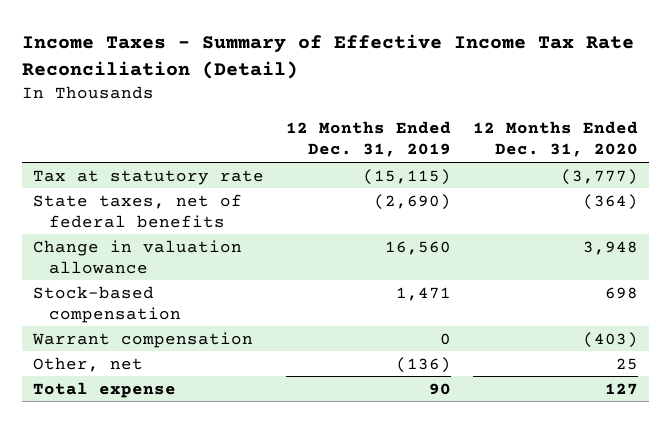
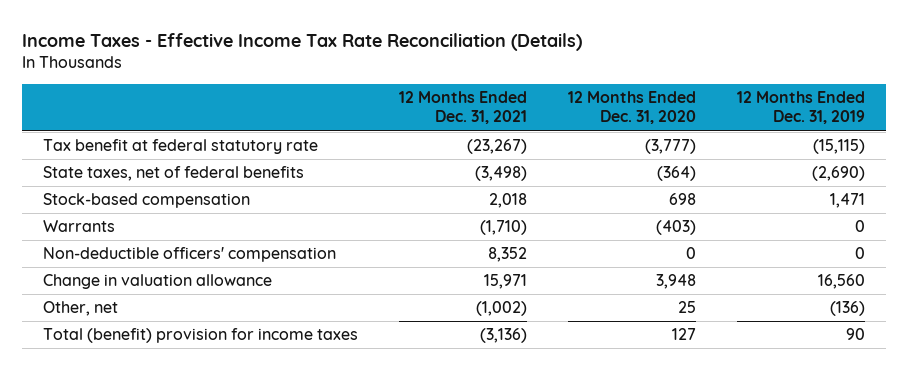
- Income Taxes - Summary of Effective Income Tax Rate Reconciliation (Detail)
+ Income Taxes - Effective Income Tax Rate Reconciliation (Details)
- | 12 Months Ended Dec. 31, 2019 | 12 Months Ended Dec. 31, 2020
+ | 12 Months Ended Dec. 31, 2021 | 12 Months Ended Dec. 31, 2020 | 12 Months Ended Dec. 31, 2019
- Tax at statutory rate | (15,115) | (3,777)
+ Tax benefit at federal statutory rate | (23,267) | (3,777) | (15,115)
- Warrant compensation | 0 | (403)
+ Warrants | (1,710) | (403) | 0
+ Non-deductible officers' compensation | 8,352 | 0 | 0
moved down: Change in valuation allowance | 15,971 | 3,948 | 16,560
- Total expense | 90 | 127
+ Total (benefit) provision for income taxes | (3,136) | 127 | 90

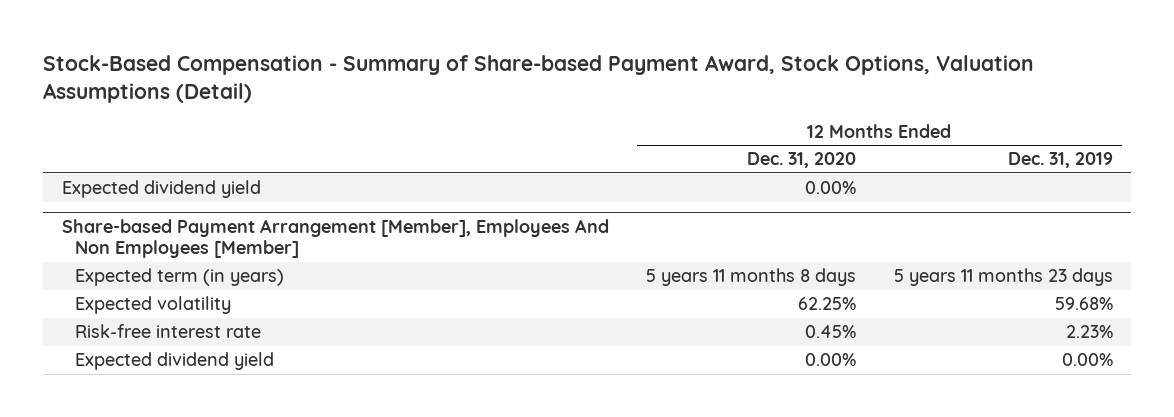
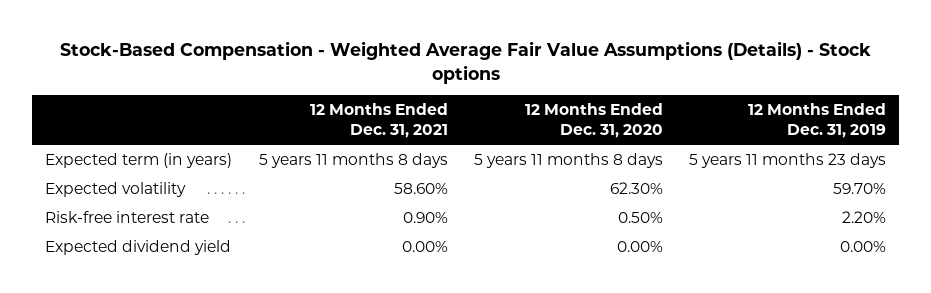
- Stock-Based Compensation - Summary of Share-based Payment Award, Stock Options, Valuation Assumptions (Detail)
+ Stock-Based Compensation - Weighted Average Fair Value Assumptions (Details) - Stock options
- | 12 Months Ended Dec. 31, 2020 | 12 Months Ended Dec. 31, 2019
+ | 12 Months Ended Dec. 31, 2021 | 12 Months Ended Dec. 31, 2020 | 12 Months Ended Dec. 31, 2019
- Expected dividend yield | 0.00% |
- Share-based Payment Arrangement [Member], Employees And Non Employees [Member]
- Expected volatility | 62.25% | 59.68%
- Risk-free interest rate | 0.45% | 2.23%
+ Expected volatility | 58.60% | 62.30% | 59.70%
+ Risk-free interest rate | 0.90% | 0.50% | 2.20%

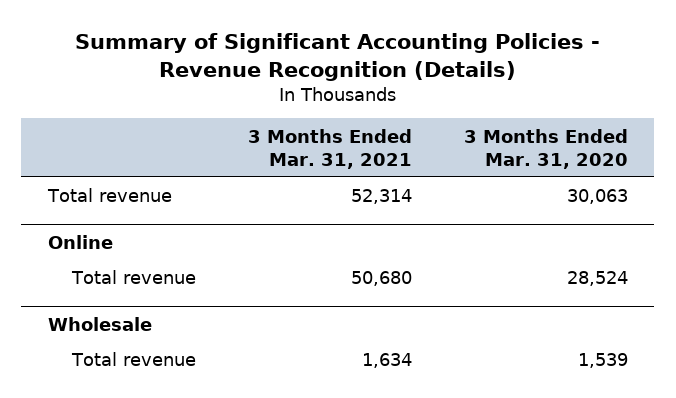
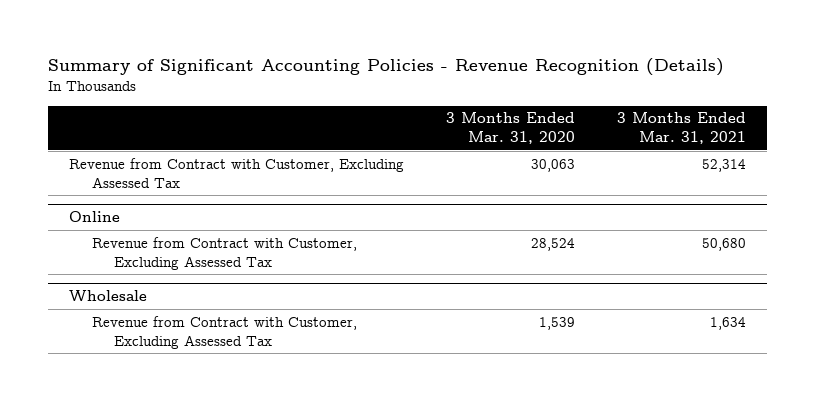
- | 3 Months Ended Mar. 31, 2021 | 3 Months Ended Mar. 31, 2020
+ | 3 Months Ended Mar. 31, 2020 | 3 Months Ended Mar. 31, 2021
- Total revenue | 52,314 | 30,063
+ Revenue from Contract with Customer, Excluding Assessed Tax | 30,063 | 52,314
@ Online
- Total revenue | 50,680 | 28,524
+ Revenue from Contract with Customer, Excluding Assessed Tax | 28,524 | 50,680
@ Wholesale
- Total revenue | 1,634 | 1,539
+ Revenue from Contract with Customer, Excluding Assessed Tax | 1,539 | 1,634

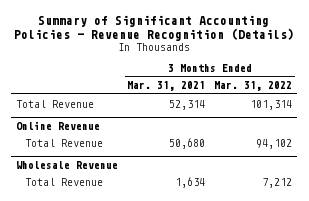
- | 3 Months Ended Mar. 31, 2020 | 3 Months Ended Mar. 31, 2021
+ | 3 Months Ended Mar. 31, 2021 | 3 Months Ended Mar. 31, 2022
- Revenue from Contract with Customer, Excluding Assessed Tax | 30,063 | 52,314
- Online
- Revenue from Contract with Customer, Excluding Assessed Tax | 28,524 | 50,680
- Wholesale
- Revenue from Contract with Customer, Excluding Assessed Tax | 1,539 | 1,634
+ Total Revenue | 52,314 | 101,314
+ Online Revenue
+ Total Revenue | 50,680 | 94,102
+ Wholesale Revenue
+ Total Revenue | 1,634 | 7,212

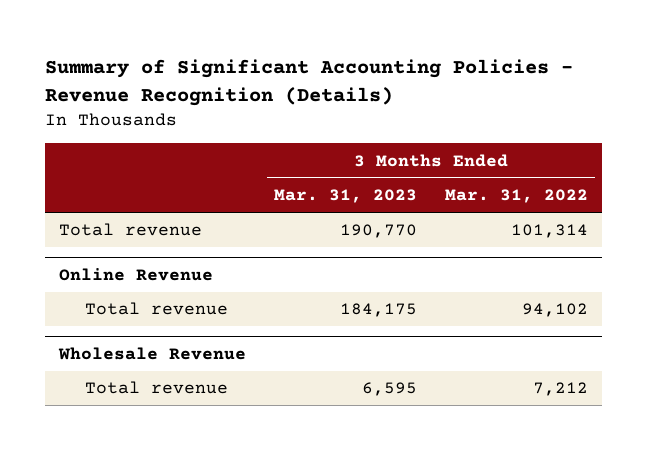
- | 3 Months Ended Mar. 31, 2021 | 3 Months Ended Mar. 31, 2022
+ | 3 Months Ended Mar. 31, 2023 | 3 Months Ended Mar. 31, 2022
- Total Revenue | 52,314 | 101,314
+ Total revenue | 190,770 | 101,314
@ Online Revenue
- Total Revenue | 50,680 | 94,102
+ Total revenue | 184,175 | 94,102
@ Wholesale Revenue
- Total Revenue | 1,634 | 7,212
+ Total revenue | 6,595 | 7,212

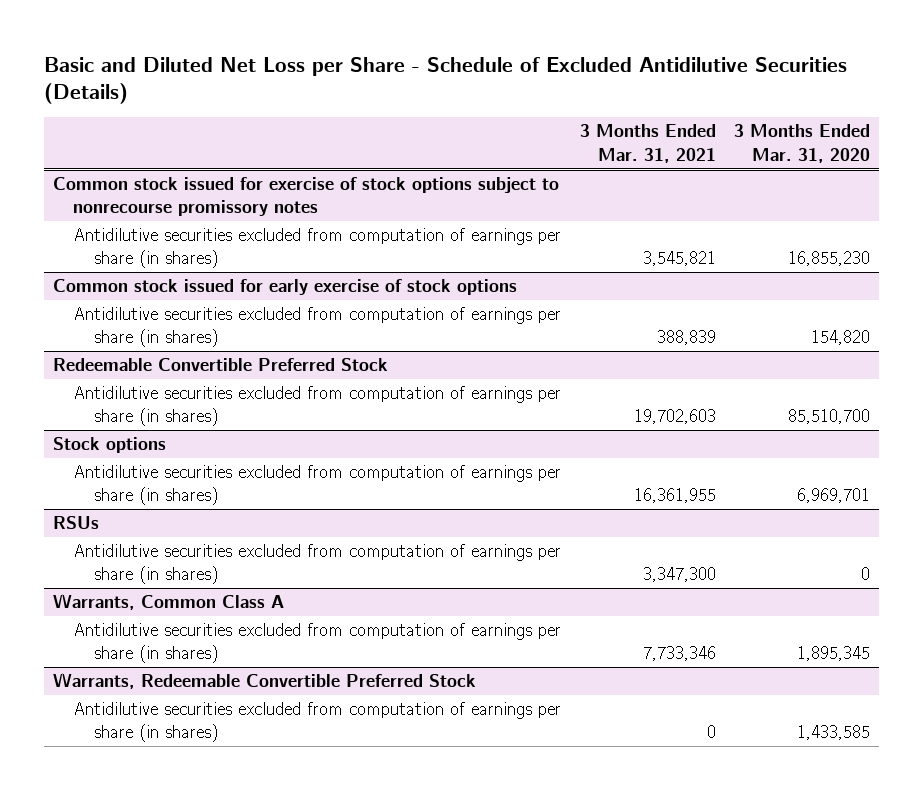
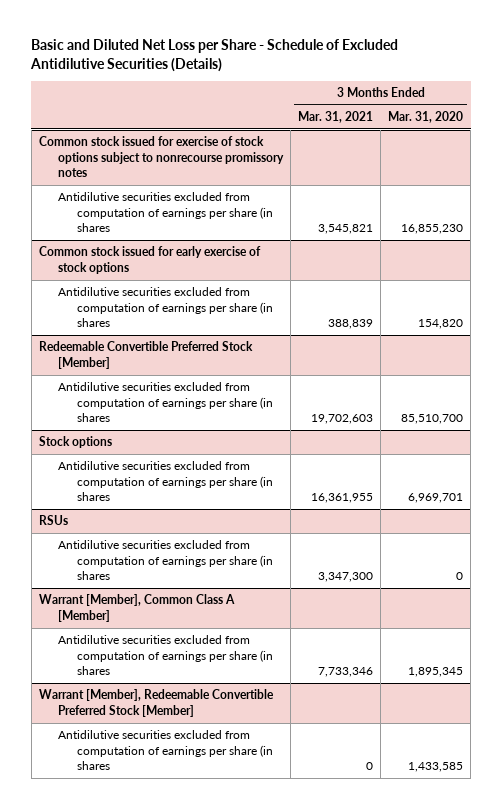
@ Common stock issued for exercise of stock options subject to nonrecourse promissory notes
- Antidilutive securities excluded from computation of earnings per share (in shares) | 3,545,821 | 16,855,230
+ Antidilutive securities excluded from computation of earnings per share (in shares | 3,545,821 | 16,855,230
@ Common stock issued for early exercise of stock options
- Antidilutive securities excluded from computation of earnings per share (in shares) | 388,839 | 154,820
- Redeemable Convertible Preferred Stock
- Antidilutive securities excluded from computation of earnings per share (in shares) | 19,702,603 | 85,510,700
@ Common stock issued for early exercise of stock options
+ Antidilutive securities excluded from computation of earnings per share (in shares | 388,839 | 154,820
+ Redeemable Convertible Preferred Stock [Member]
+ Antidilutive securities excluded from computation of earnings per share (in shares | 19,702,603 | 85,510,700
@ Stock options
- Antidilutive securities excluded from computation of earnings per share (in shares) | 16,361,955 | 6,969,701
+ Antidilutive securities excluded from computation of earnings per share (in shares | 16,361,955 | 6,969,701
@ RSUs
- Antidilutive securities excluded from computation of earnings per share (in shares) | 3,347,300 | 0
- Warrants, Common Class A
- Antidilutive securities excluded from computation of earnings per share (in shares) | 7,733,346 | 1,895,345
- Warrants, Redeemable Convertible Preferred Stock
- Antidilutive securities excluded from computation of earnings per share (in shares) | 0 | 1,433,585
@ RSUs
+ Antidilutive securities excluded from computation of earnings per share (in shares | 3,347,300 | 0
+ Warrant [Member], Common Class A [Member]
+ Antidilutive securities excluded from computation of earnings per share (in shares | 7,733,346 | 1,895,345
+ Warrant [Member], Redeemable Convertible Preferred Stock [Member]
+ Antidilutive securities excluded from computation of earnings per share (in shares | 0 | 1,433,585

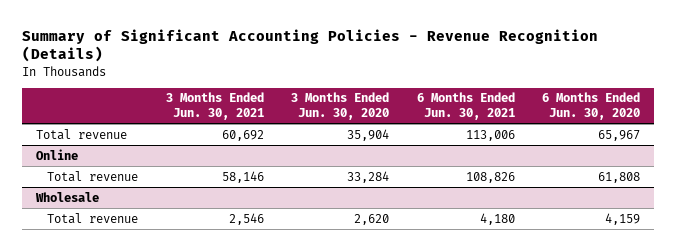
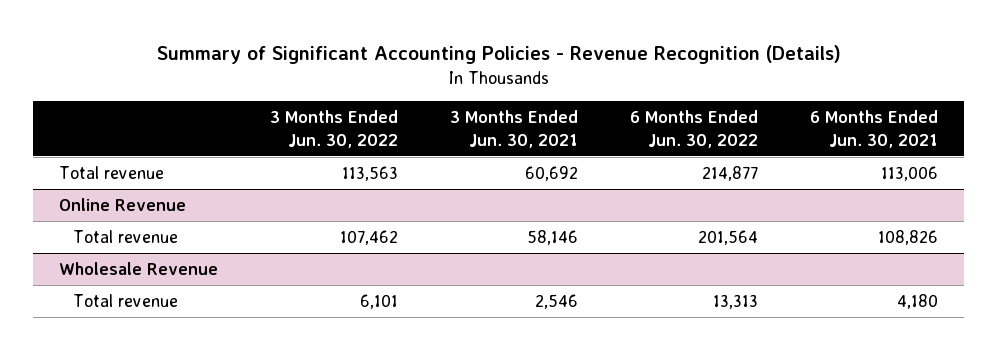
- | 3 Months Ended Jun. 30, 2021 | 3 Months Ended Jun. 30, 2020 | 6 Months Ended Jun. 30, 2021 | 6 Months Ended Jun. 30, 2020
+ | 3 Months Ended Jun. 30, 2022 | 3 Months Ended Jun. 30, 2021 | 6 Months Ended Jun. 30, 2022 | 6 Months Ended Jun. 30, 2021
- Online
+ Online Revenue
- Wholesale
+ Wholesale Revenue

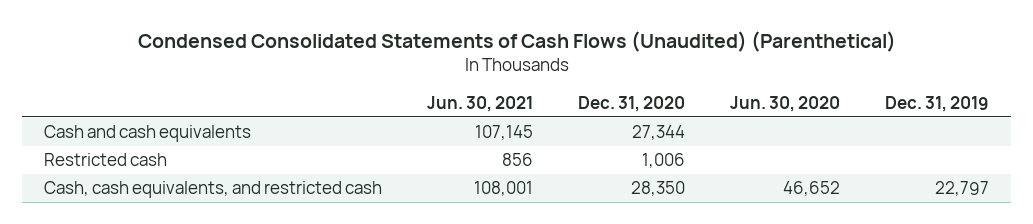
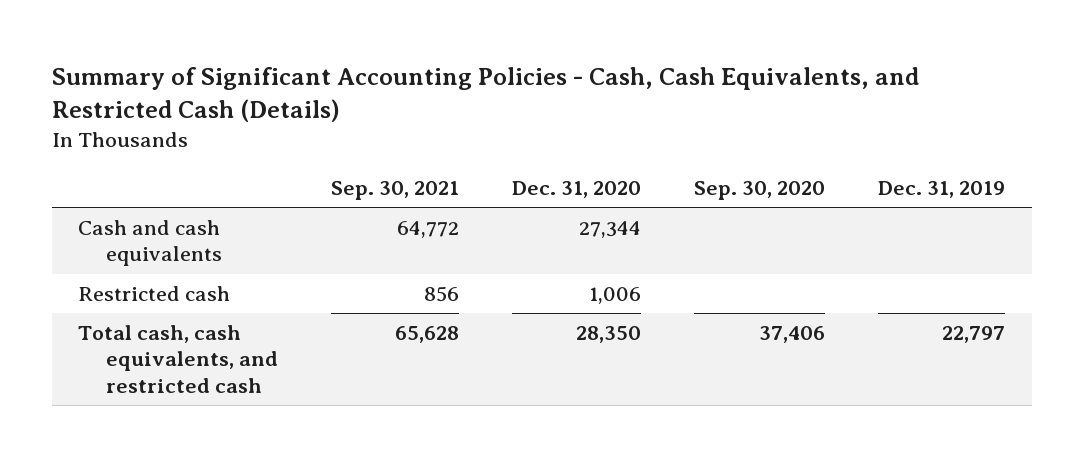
- Condensed Consolidated Statements of Cash Flows (Unaudited) (Parenthetical)
+ Summary of Significant Accounting Policies - Cash, Cash Equivalents, and Restricted Cash (Details)
- | Jun. 30, 2021 | Dec. 31, 2020 | Jun. 30, 2020 | Dec. 31, 2019
+ | Sep. 30, 2021 | Dec. 31, 2020 | Sep. 30, 2020 | Dec. 31, 2019
- Cash, cash equivalents, and restricted cash | 108,001 | 28,350 | 46,652 | 22,797
+ Total cash, cash equivalents, and restricted cash | 65,628 | 28,350 | 37,406 | 22,797

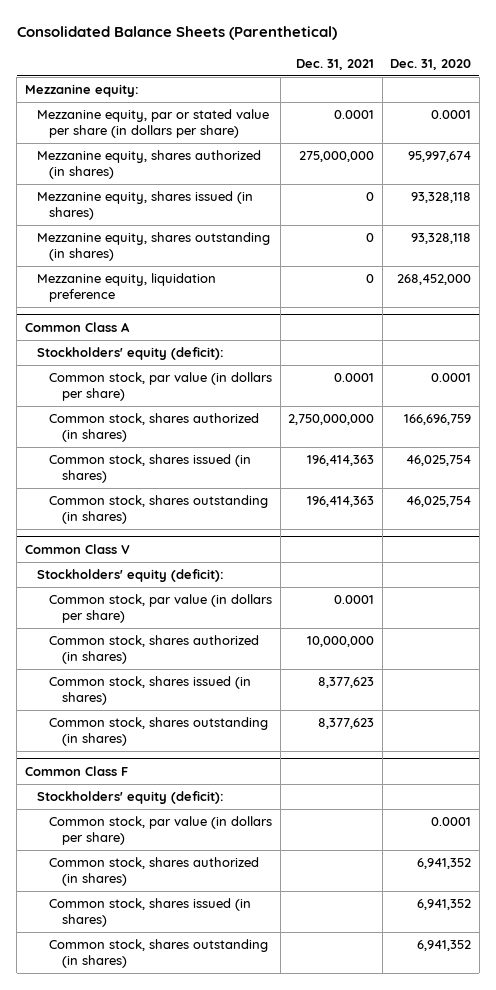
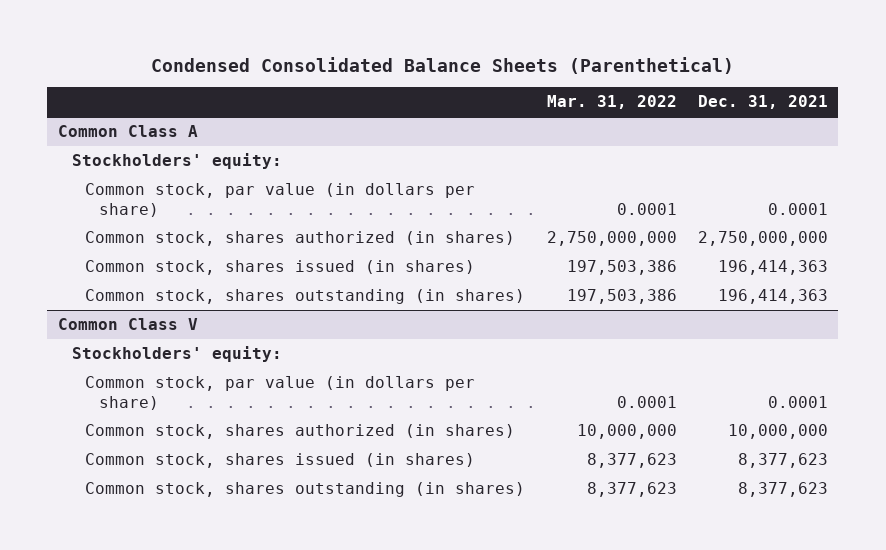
- Consolidated Balance Sheets (Parenthetical)
+ Condensed Consolidated Balance Sheets (Parenthetical)
- | Dec. 31, 2021 | Dec. 31, 2020
+ | Mar. 31, 2022 | Dec. 31, 2021
- Mezzanine equity:
- Mezzanine equity, par or stated value per share (in dollars per share) | 0.0001 | 0.0001
- Mezzanine equity, shares authorized (in shares) | 275,000,000 | 95,997,674
- Mezzanine equity, shares issued (in shares) | 0 | 93,328,118
- Mezzanine equity, shares outstanding (in shares) | 0 | 93,328,118
- Mezzanine equity, liquidation preference | 0 | 268,452,000
@ Common Class A
- Stockholders' equity (deficit):
+ Stockholders' equity:
@ Common Class V
- Stockholders' equity (deficit):
+ Stockholders' equity:
- Common Class F
- Stockholders' equity (deficit):
- Common stock, par value (in dollars per share) | | 0.0001
- Common stock, shares authorized (in shares) | | 6,941,352
- Common stock, shares issued (in shares) | | 6,941,352
- Common stock, shares outstanding (in shares) | | 6,941,352

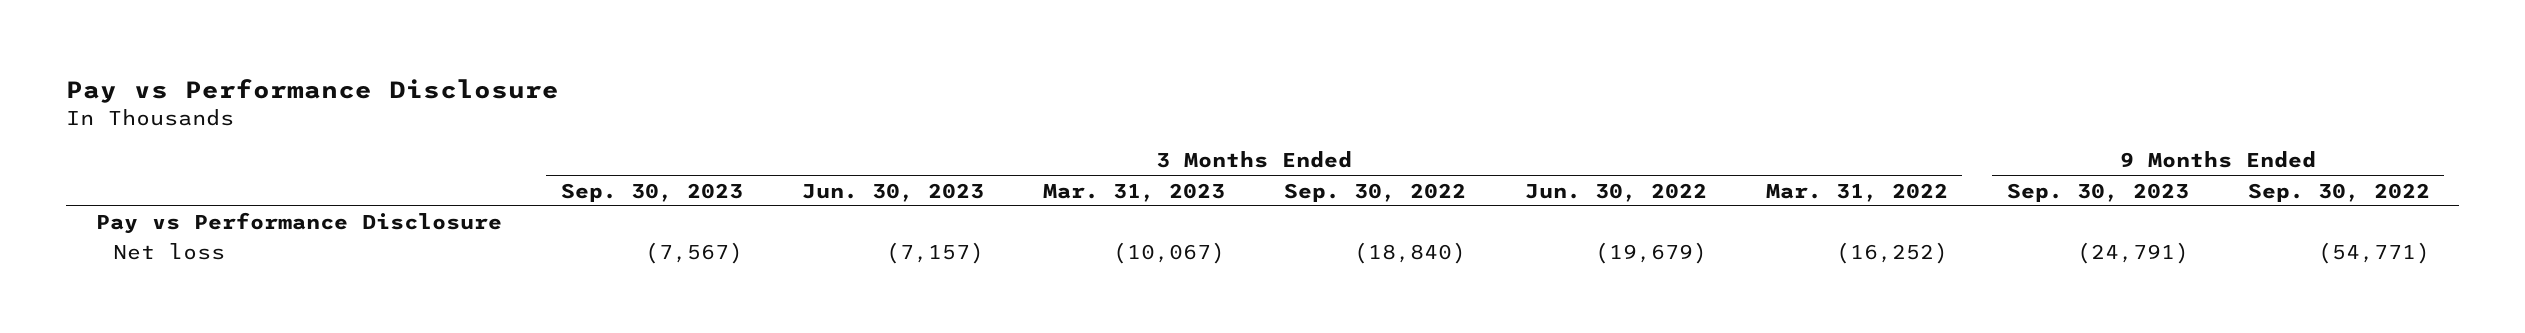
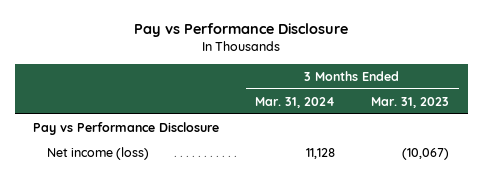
- | 3 Months Ended Sep. 30, 2023 | 3 Months Ended Jun. 30, 2023 | 3 Months Ended Mar. 31, 2023 | 3 Months Ended Sep. 30, 2022 | 3 Months Ended Jun. 30, 2022 | 3 Months Ended Mar. 31, 2022 | 9 Months Ended Sep. 30, 2023 | 9 Months Ended Sep. 30, 2022
+ | 3 Months Ended Mar. 31, 2024 | 3 Months Ended Mar. 31, 2023
- Net loss | (7,567) | (7,157) | (10,067) | (18,840) | (19,679) | (16,252) | (24,791) | (54,771)
+ Net income (loss) | 11,128 | (10,067)

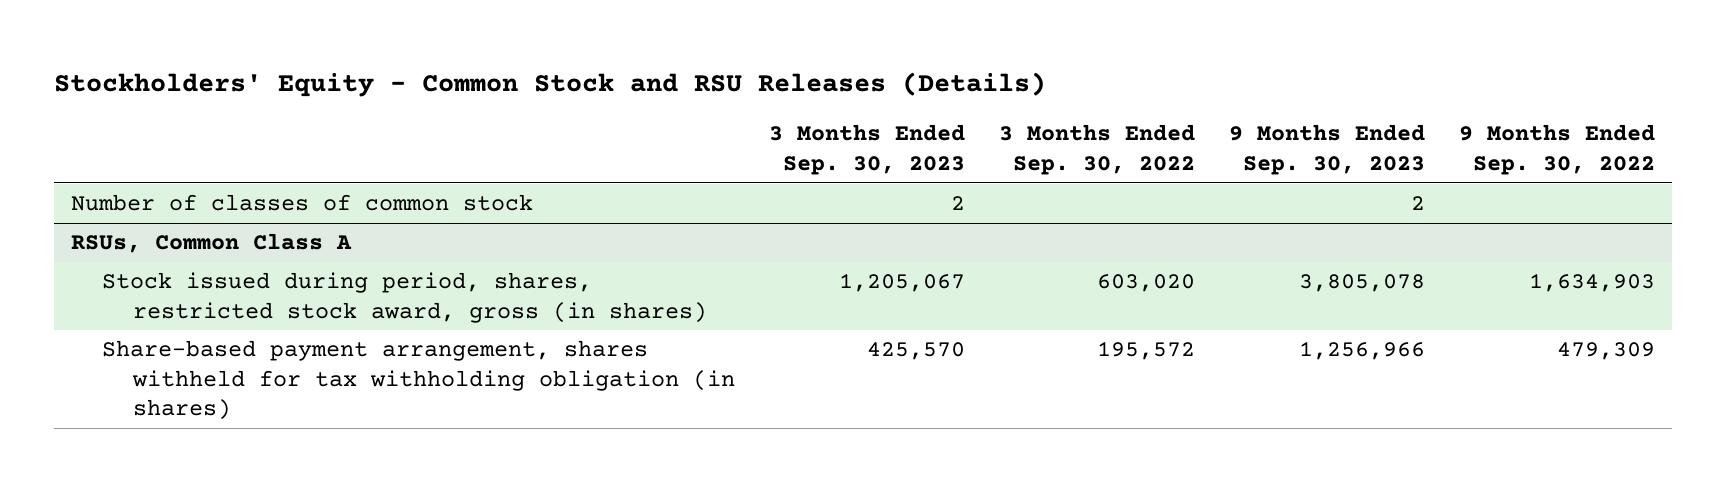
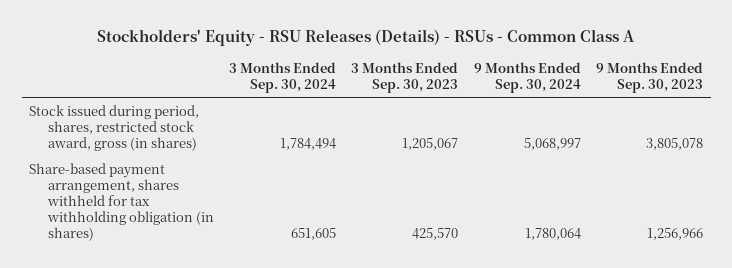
- Stockholders' Equity - Common Stock and RSU Releases (Details)
+ Stockholders' Equity - RSU Releases (Details) - RSUs - Common Class A
- | 3 Months Ended Sep. 30, 2023 | 3 Months Ended Sep. 30, 2022 | 9 Months Ended Sep. 30, 2023 | 9 Months Ended Sep. 30, 2022
+ | 3 Months Ended Sep. 30, 2024 | 3 Months Ended Sep. 30, 2023 | 9 Months Ended Sep. 30, 2024 | 9 Months Ended Sep. 30, 2023
- Number of classes of common stock | 2 | | 2 |
- RSUs, Common Class A

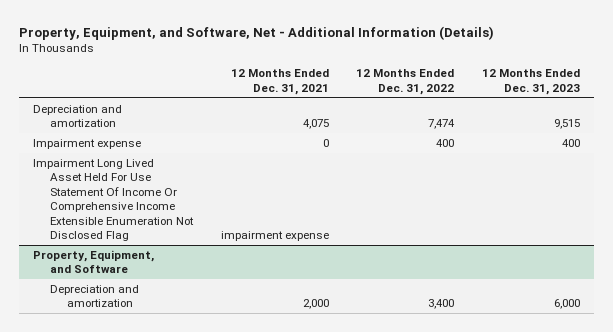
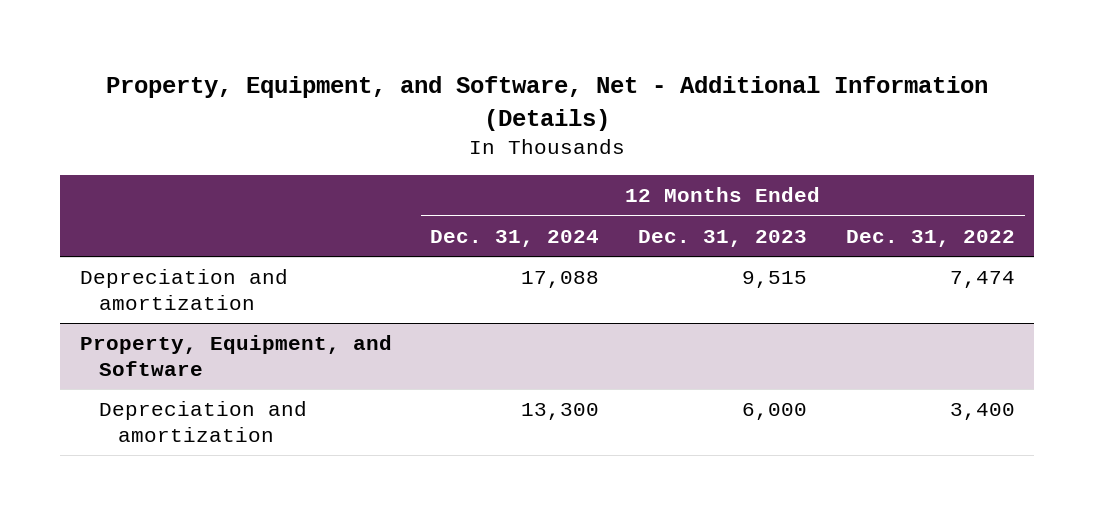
- | 12 Months Ended Dec. 31, 2021 | 12 Months Ended Dec. 31, 2022 | 12 Months Ended Dec. 31, 2023
+ | 12 Months Ended Dec. 31, 2024 | 12 Months Ended Dec. 31, 2023 | 12 Months Ended Dec. 31, 2022
- Impairment expense | 0 | 400 | 400
- Impairment Long Lived Asset Held For Use Statement Of Income Or Comprehensive Income Extensible Enumeration Not Disclosed Flag | impairment expense | |

